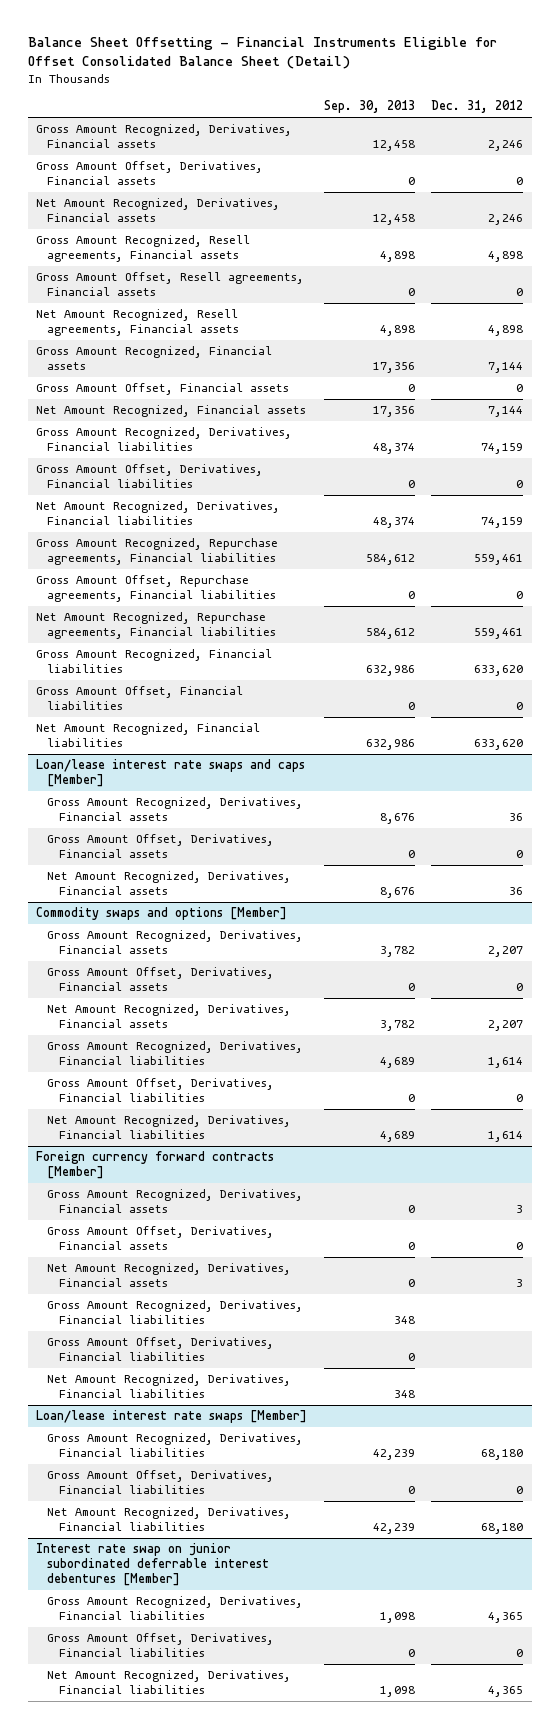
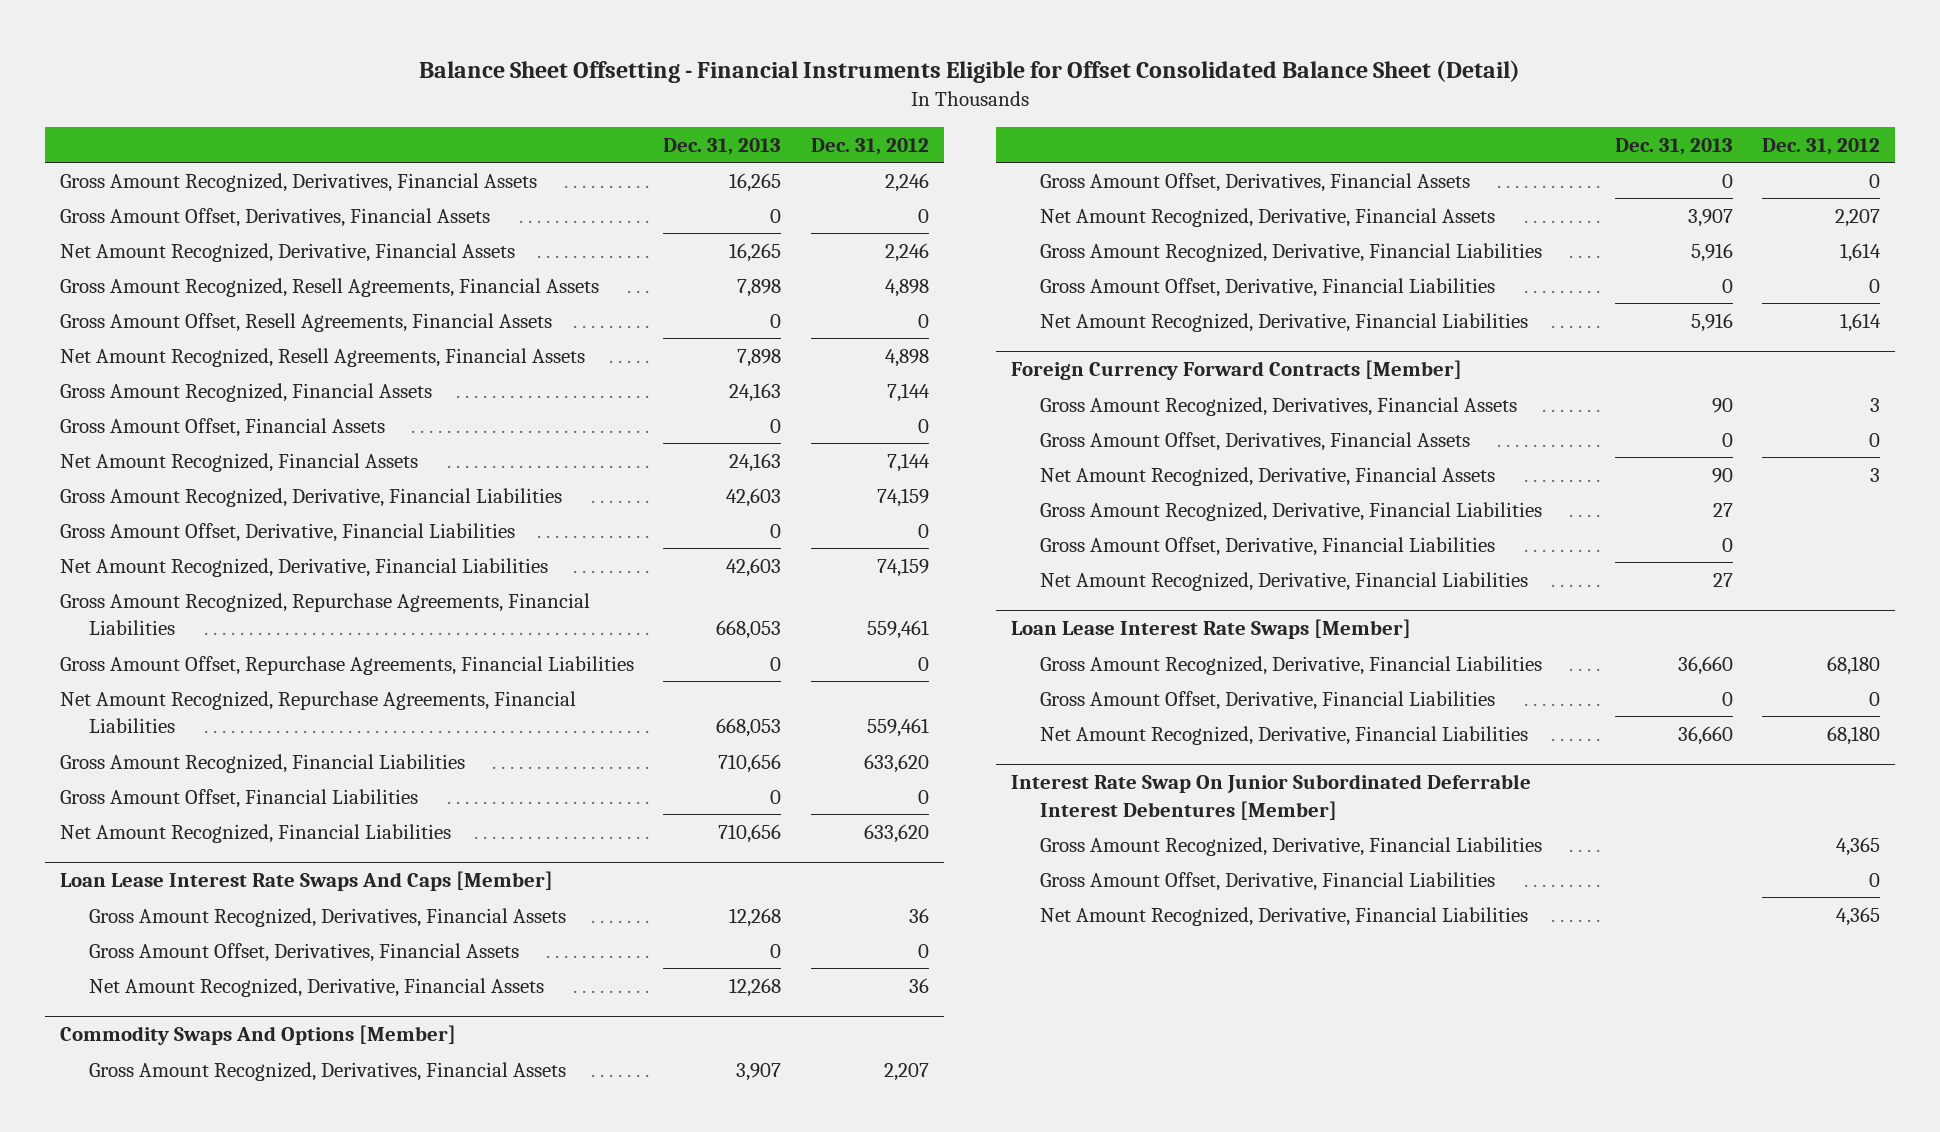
- | Sep. 30, 2013 | Dec. 31, 2012
+ | Dec. 31, 2013 | Dec. 31, 2012
- Gross Amount Recognized, Derivatives, Financial assets | 12,458 | 2,246
- Gross Amount Offset, Derivatives, Financial assets | 0 | 0
- Net Amount Recognized, Derivatives, Financial assets | 12,458 | 2,246
- Gross Amount Recognized, Resell agreements, Financial assets | 4,898 | 4,898
- Gross Amount Offset, Resell agreements, Financial assets | 0 | 0
- Net Amount Recognized, Resell agreements, Financial assets | 4,898 | 4,898
- Gross Amount Recognized, Financial assets | 17,356 | 7,144
- Gross Amount Offset, Financial assets | 0 | 0
- Net Amount Recognized, Financial assets | 17,356 | 7,144
- Gross Amount Recognized, Derivatives, Financial liabilities | 48,374 | 74,159
- Gross Amount Offset, Derivatives, Financial liabilities | 0 | 0
- Net Amount Recognized, Derivatives, Financial liabilities | 48,374 | 74,159
- Gross Amount Recognized, Repurchase agreements, Financial liabilities | 584,612 | 559,461
- Gross Amount Offset, Repurchase agreements, Financial liabilities | 0 | 0
- Net Amount Recognized, Repurchase agreements, Financial liabilities | 584,612 | 559,461
- Gross Amount Recognized, Financial liabilities | 632,986 | 633,620
- Gross Amount Offset, Financial liabilities | 0 | 0
- Net Amount Recognized, Financial liabilities | 632,986 | 633,620
- Loan/lease interest rate swaps and caps [Member]
- Gross Amount Recognized, Derivatives, Financial assets | 8,676 | 36
- Gross Amount Offset, Derivatives, Financial assets | 0 | 0
- Net Amount Recognized, Derivatives, Financial assets | 8,676 | 36
- Commodity swaps and options [Member]
- Gross Amount Recognized, Derivatives, Financial assets | 3,782 | 2,207
- Gross Amount Offset, Derivatives, Financial assets | 0 | 0
- Net Amount Recognized, Derivatives, Financial assets | 3,782 | 2,207
- Gross Amount Recognized, Derivatives, Financial liabilities | 4,689 | 1,614
- Gross Amount Offset, Derivatives, Financial liabilities | 0 | 0
- Net Amount Recognized, Derivatives, Financial liabilities | 4,689 | 1,614
- Foreign currency forward contracts [Member]
- Gross Amount Recognized, Derivatives, Financial assets | 0 | 3
- Gross Amount Offset, Derivatives, Financial assets | 0 | 0
- Net Amount Recognized, Derivatives, Financial assets | 0 | 3
- Gross Amount Recognized, Derivatives, Financial liabilities | 348 |
- Gross Amount Offset, Derivatives, Financial liabilities | 0 |
- Net Amount Recognized, Derivatives, Financial liabilities | 348 |
- Loan/lease interest rate swaps [Member]
- Gross Amount Recognized, Derivatives, Financial liabilities | 42,239 | 68,180
- Gross Amount Offset, Derivatives, Financial liabilities | 0 | 0
- Net Amount Recognized, Derivatives, Financial liabilities | 42,239 | 68,180
- Interest rate swap on junior subordinated deferrable interest debentures [Member]
- Gross Amount Recognized, Derivatives, Financial liabilities | 1,098 | 4,365
- Gross Amount Offset, Derivatives, Financial liabilities | 0 | 0
- Net Amount Recognized, Derivatives, Financial liabilities | 1,098 | 4,365
+ Gross Amount Recognized, Derivatives, Financial Assets | 16,265 | 2,246
+ Gross Amount Offset, Derivatives, Financial Assets | 0 | 0
+ Net Amount Recognized, Derivative, Financial Assets | 16,265 | 2,246
+ Gross Amount Recognized, Resell Agreements, Financial Assets | 7,898 | 4,898
+ Gross Amount Offset, Resell Agreements, Financial Assets | 0 | 0
+ Net Amount Recognized, Resell Agreements, Financial Assets | 7,898 | 4,898
+ Gross Amount Recognized, Financial Assets | 24,163 | 7,144
+ Gross Amount Offset, Financial Assets | 0 | 0
+ Net Amount Recognized, Financial Assets | 24,163 | 7,144
+ Gross Amount Recognized, Derivative, Financial Liabilities | 42,603 | 74,159
+ Gross Amount Offset, Derivative, Financial Liabilities | 0 | 0
+ Net Amount Recognized, Derivative, Financial Liabilities | 42,603 | 74,159
+ Gross Amount Recognized, Repurchase Agreements, Financial Liabilities | 668,053 | 559,461
+ Gross Amount Offset, Repurchase Agreements, Financial Liabilities | 0 | 0
+ Net Amount Recognized, Repurchase Agreements, Financial Liabilities | 668,053 | 559,461
+ Gross Amount Recognized, Financial Liabilities | 710,656 | 633,620
+ Gross Amount Offset, Financial Liabilities | 0 | 0
+ Net Amount Recognized, Financial Liabilities | 710,656 | 633,620
+ Loan Lease Interest Rate Swaps And Caps [Member]
+ Gross Amount Recognized, Derivatives, Financial Assets | 12,268 | 36
+ Gross Amount Offset, Derivatives, Financial Assets | 0 | 0
+ Net Amount Recognized, Derivative, Financial Assets | 12,268 | 36
+ Commodity Swaps And Options [Member]
+ Gross Amount Recognized, Derivatives, Financial Assets | 3,907 | 2,207
+ Gross Amount Offset, Derivatives, Financial Assets | 0 | 0
+ Net Amount Recognized, Derivative, Financial Assets | 3,907 | 2,207
+ Gross Amount Recognized, Derivative, Financial Liabilities | 5,916 | 1,614
+ Gross Amount Offset, Derivative, Financial Liabilities | 0 | 0
+ Net Amount Recognized, Derivative, Financial Liabilities | 5,916 | 1,614
+ Foreign Currency Forward Contracts [Member]
+ Gross Amount Recognized, Derivatives, Financial Assets | 90 | 3
+ Gross Amount Offset, Derivatives, Financial Assets | 0 | 0
+ Net Amount Recognized, Derivative, Financial Assets | 90 | 3
+ Gross Amount Recognized, Derivative, Financial Liabilities | 27 |
+ Gross Amount Offset, Derivative, Financial Liabilities | 0 |
+ Net Amount Recognized, Derivative, Financial Liabilities | 27 |
+ Loan Lease Interest Rate Swaps [Member]
+ Gross Amount Recognized, Derivative, Financial Liabilities | 36,660 | 68,180
+ Gross Amount Offset, Derivative, Financial Liabilities | 0 | 0
+ Net Amount Recognized, Derivative, Financial Liabilities | 36,660 | 68,180
+ Interest Rate Swap On Junior Subordinated Deferrable Interest Debentures [Member]
+ Gross Amount Recognized, Derivative, Financial Liabilities | | 4,365
+ Gross Amount Offset, Derivative, Financial Liabilities | | 0
+ Net Amount Recognized, Derivative, Financial Liabilities | | 4,365

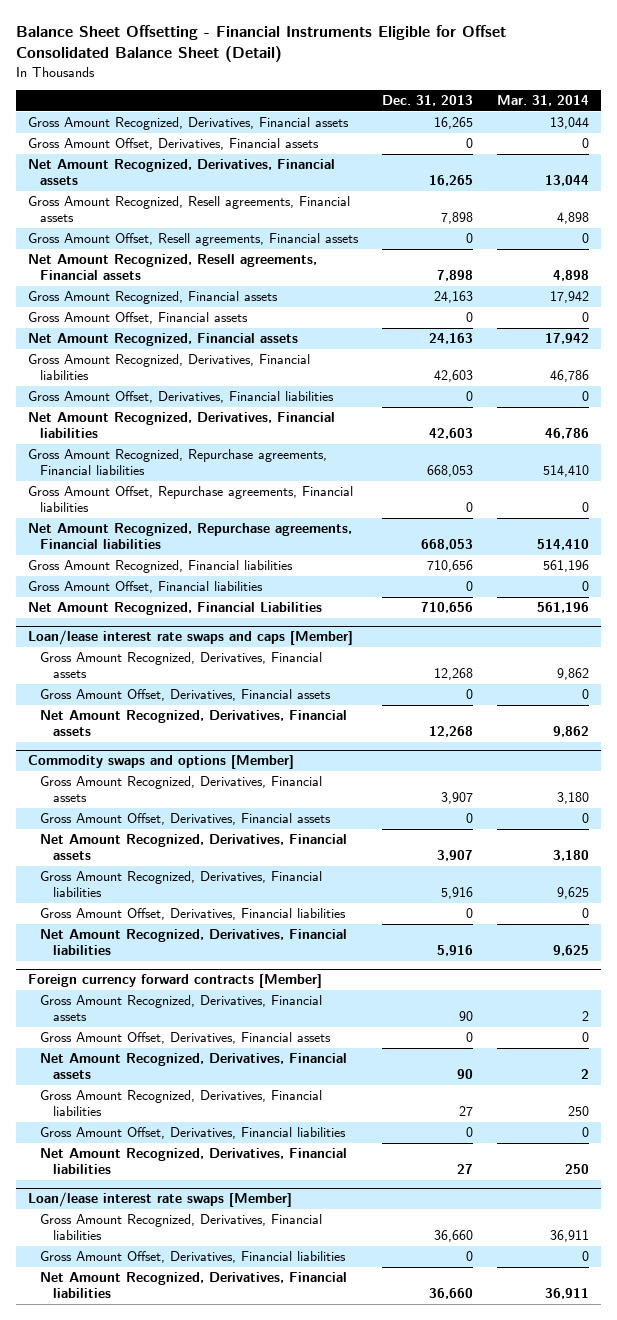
- | Dec. 31, 2013 | Dec. 31, 2012
+ | Dec. 31, 2013 | Mar. 31, 2014
- Gross Amount Recognized, Derivatives, Financial Assets | 16,265 | 2,246
- Gross Amount Offset, Derivatives, Financial Assets | 0 | 0
- Net Amount Recognized, Derivative, Financial Assets | 16,265 | 2,246
- Gross Amount Recognized, Resell Agreements, Financial Assets | 7,898 | 4,898
- Gross Amount Offset, Resell Agreements, Financial Assets | 0 | 0
- Net Amount Recognized, Resell Agreements, Financial Assets | 7,898 | 4,898
- Gross Amount Recognized, Financial Assets | 24,163 | 7,144
- Gross Amount Offset, Financial Assets | 0 | 0
- Net Amount Recognized, Financial Assets | 24,163 | 7,144
- Gross Amount Recognized, Derivative, Financial Liabilities | 42,603 | 74,159
- Gross Amount Offset, Derivative, Financial Liabilities | 0 | 0
- Net Amount Recognized, Derivative, Financial Liabilities | 42,603 | 74,159
- Gross Amount Recognized, Repurchase Agreements, Financial Liabilities | 668,053 | 559,461
- Gross Amount Offset, Repurchase Agreements, Financial Liabilities | 0 | 0
- Net Amount Recognized, Repurchase Agreements, Financial Liabilities | 668,053 | 559,461
- Gross Amount Recognized, Financial Liabilities | 710,656 | 633,620
- Gross Amount Offset, Financial Liabilities | 0 | 0
+ Gross Amount Recognized, Derivatives, Financial assets | 16,265 | 13,044
+ Gross Amount Offset, Derivatives, Financial assets | 0 | 0
+ Net Amount Recognized, Derivatives, Financial assets | 16,265 | 13,044
+ Gross Amount Recognized, Resell agreements, Financial assets | 7,898 | 4,898
+ Gross Amount Offset, Resell agreements, Financial assets | 0 | 0
+ Net Amount Recognized, Resell agreements, Financial assets | 7,898 | 4,898
+ Gross Amount Recognized, Financial assets | 24,163 | 17,942
+ Gross Amount Offset, Financial assets | 0 | 0
+ Net Amount Recognized, Financial assets | 24,163 | 17,942
+ Gross Amount Recognized, Derivatives, Financial liabilities | 42,603 | 46,786
+ Gross Amount Offset, Derivatives, Financial liabilities | 0 | 0
+ Net Amount Recognized, Derivatives, Financial liabilities | 42,603 | 46,786
+ Gross Amount Recognized, Repurchase agreements, Financial liabilities | 668,053 | 514,410
+ Gross Amount Offset, Repurchase agreements, Financial liabilities | 0 | 0
+ Net Amount Recognized, Repurchase agreements, Financial liabilities | 668,053 | 514,410
+ Gross Amount Recognized, Financial liabilities | 710,656 | 561,196
+ Gross Amount Offset, Financial liabilities | 0 | 0
- Loan Lease Interest Rate Swaps And Caps [Member]
- Gross Amount Recognized, Derivatives, Financial Assets | 12,268 | 36
- Gross Amount Offset, Derivatives, Financial Assets | 0 | 0
- Net Amount Recognized, Derivative, Financial Assets | 12,268 | 36
- Commodity Swaps And Options [Member]
- Gross Amount Recognized, Derivatives, Financial Assets | 3,907 | 2,207
- Gross Amount Offset, Derivatives, Financial Assets | 0 | 0
- Net Amount Recognized, Derivative, Financial Assets | 3,907 | 2,207
- Gross Amount Recognized, Derivative, Financial Liabilities | 5,916 | 1,614
- Gross Amount Offset, Derivative, Financial Liabilities | 0 | 0
- Net Amount Recognized, Derivative, Financial Liabilities | 5,916 | 1,614
- Foreign Currency Forward Contracts [Member]
- Gross Amount Recognized, Derivatives, Financial Assets | 90 | 3
- Gross Amount Offset, Derivatives, Financial Assets | 0 | 0
- Net Amount Recognized, Derivative, Financial Assets | 90 | 3
- Gross Amount Recognized, Derivative, Financial Liabilities | 27 |
- Gross Amount Offset, Derivative, Financial Liabilities | 0 |
- Net Amount Recognized, Derivative, Financial Liabilities | 27 |
- Loan Lease Interest Rate Swaps [Member]
- Gross Amount Recognized, Derivative, Financial Liabilities | 36,660 | 68,180
- Gross Amount Offset, Derivative, Financial Liabilities | 0 | 0
- Net Amount Recognized, Derivative, Financial Liabilities | 36,660 | 68,180
- Interest Rate Swap On Junior Subordinated Deferrable Interest Debentures [Member]
- Gross Amount Recognized, Derivative, Financial Liabilities | | 4,365
- Gross Amount Offset, Derivative, Financial Liabilities | | 0
- Net Amount Recognized, Derivative, Financial Liabilities | | 4,365
+ Loan/lease interest rate swaps and caps [Member]
+ Gross Amount Recognized, Derivatives, Financial assets | 12,268 | 9,862
+ Gross Amount Offset, Derivatives, Financial assets | 0 | 0
+ Net Amount Recognized, Derivatives, Financial assets | 12,268 | 9,862
+ Commodity swaps and options [Member]
+ Gross Amount Recognized, Derivatives, Financial assets | 3,907 | 3,180
+ Gross Amount Offset, Derivatives, Financial assets | 0 | 0
+ Net Amount Recognized, Derivatives, Financial assets | 3,907 | 3,180
+ Gross Amount Recognized, Derivatives, Financial liabilities | 5,916 | 9,625
+ Gross Amount Offset, Derivatives, Financial liabilities | 0 | 0
+ Net Amount Recognized, Derivatives, Financial liabilities | 5,916 | 9,625
+ Foreign currency forward contracts [Member]
+ Gross Amount Recognized, Derivatives, Financial assets | 90 | 2
+ Gross Amount Offset, Derivatives, Financial assets | 0 | 0
+ Net Amount Recognized, Derivatives, Financial assets | 90 | 2
+ Gross Amount Recognized, Derivatives, Financial liabilities | 27 | 250
+ Gross Amount Offset, Derivatives, Financial liabilities | 0 | 0
+ Net Amount Recognized, Derivatives, Financial liabilities | 27 | 250
+ Loan/lease interest rate swaps [Member]
+ Gross Amount Recognized, Derivatives, Financial liabilities | 36,660 | 36,911
+ Gross Amount Offset, Derivatives, Financial liabilities | 0 | 0
+ Net Amount Recognized, Derivatives, Financial liabilities | 36,660 | 36,911

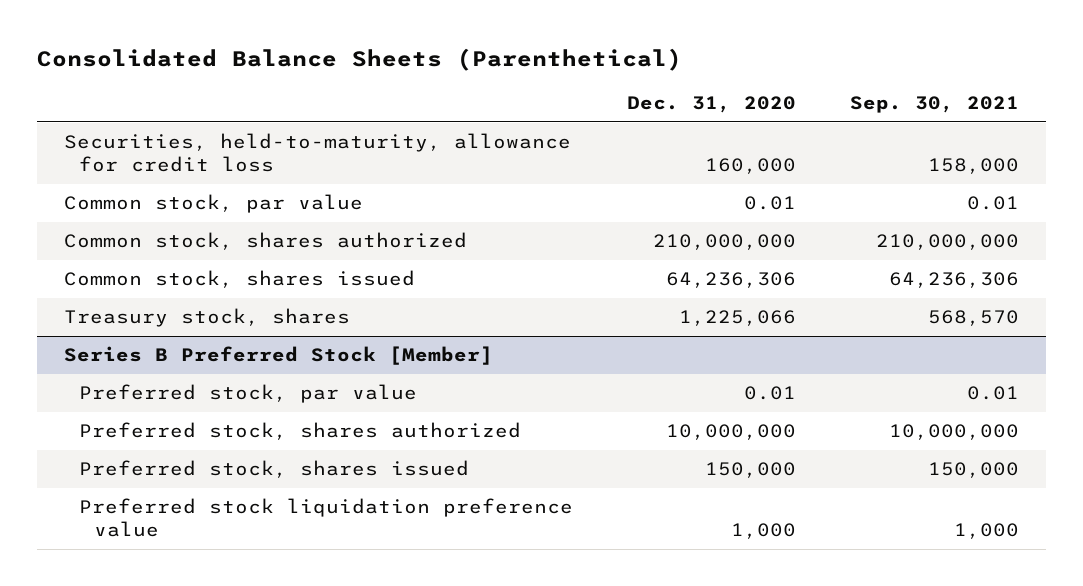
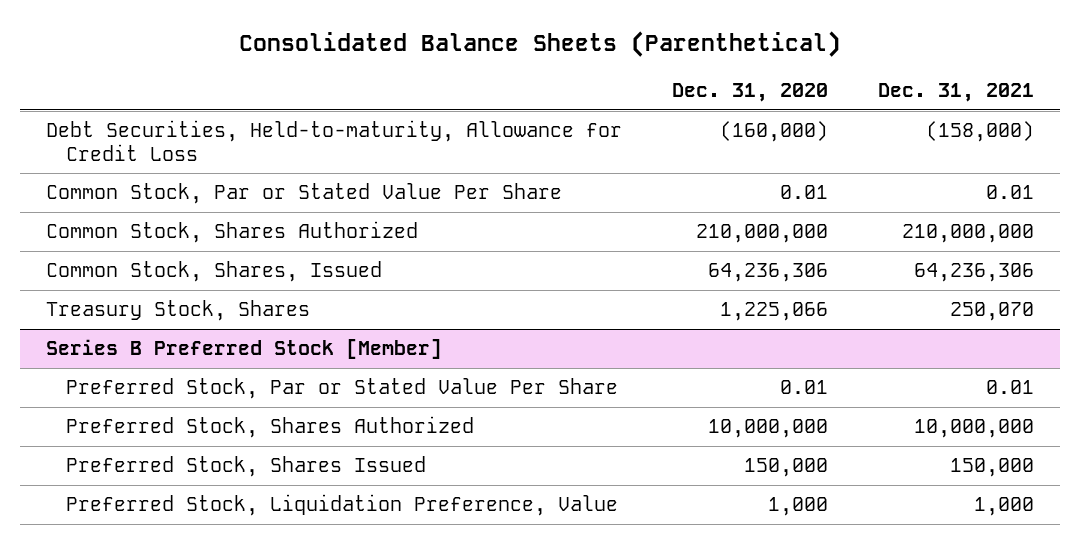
- | Dec. 31, 2020 | Sep. 30, 2021
+ | Dec. 31, 2020 | Dec. 31, 2021
- Securities, held-to-maturity, allowance for credit loss | 160,000 | 158,000
- Common stock, par value | 0.01 | 0.01
- Common stock, shares authorized | 210,000,000 | 210,000,000
- Common stock, shares issued | 64,236,306 | 64,236,306
- Treasury stock, shares | 1,225,066 | 568,570
+ Debt Securities, Held-to-maturity, Allowance for Credit Loss | (160,000) | (158,000)
+ Common Stock, Par or Stated Value Per Share | 0.01 | 0.01
+ Common Stock, Shares Authorized | 210,000,000 | 210,000,000
+ Common Stock, Shares, Issued | 64,236,306 | 64,236,306
+ Treasury Stock, Shares | 1,225,066 | 250,070
@ Series B Preferred Stock [Member]
- Preferred stock, par value | 0.01 | 0.01
- Preferred stock, shares authorized | 10,000,000 | 10,000,000
- Preferred stock, shares issued | 150,000 | 150,000
- Preferred stock liquidation preference value | 1,000 | 1,000
+ Preferred Stock, Par or Stated Value Per Share | 0.01 | 0.01
+ Preferred Stock, Shares Authorized | 10,000,000 | 10,000,000
+ Preferred Stock, Shares Issued | 150,000 | 150,000
+ Preferred Stock, Liquidation Preference, Value | 1,000 | 1,000

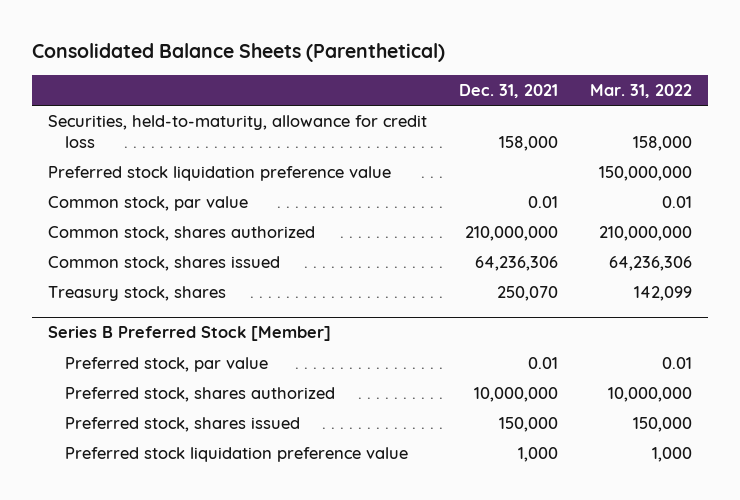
- | Dec. 31, 2020 | Dec. 31, 2021
+ | Dec. 31, 2021 | Mar. 31, 2022
- Debt Securities, Held-to-maturity, Allowance for Credit Loss | (160,000) | (158,000)
- Common Stock, Par or Stated Value Per Share | 0.01 | 0.01
- Common Stock, Shares Authorized | 210,000,000 | 210,000,000
- Common Stock, Shares, Issued | 64,236,306 | 64,236,306
- Treasury Stock, Shares | 1,225,066 | 250,070
+ Securities, held-to-maturity, allowance for credit loss | 158,000 | 158,000
+ Preferred stock liquidation preference value | | 150,000,000
+ Common stock, par value | 0.01 | 0.01
+ Common stock, shares authorized | 210,000,000 | 210,000,000
+ Common stock, shares issued | 64,236,306 | 64,236,306
+ Treasury stock, shares | 250,070 | 142,099
@ Series B Preferred Stock [Member]
- Preferred Stock, Par or Stated Value Per Share | 0.01 | 0.01
- Preferred Stock, Shares Authorized | 10,000,000 | 10,000,000
- Preferred Stock, Shares Issued | 150,000 | 150,000
- Preferred Stock, Liquidation Preference, Value | 1,000 | 1,000
+ Preferred stock, par value | 0.01 | 0.01
+ Preferred stock, shares authorized | 10,000,000 | 10,000,000
+ Preferred stock, shares issued | 150,000 | 150,000
+ Preferred stock liquidation preference value | 1,000 | 1,000

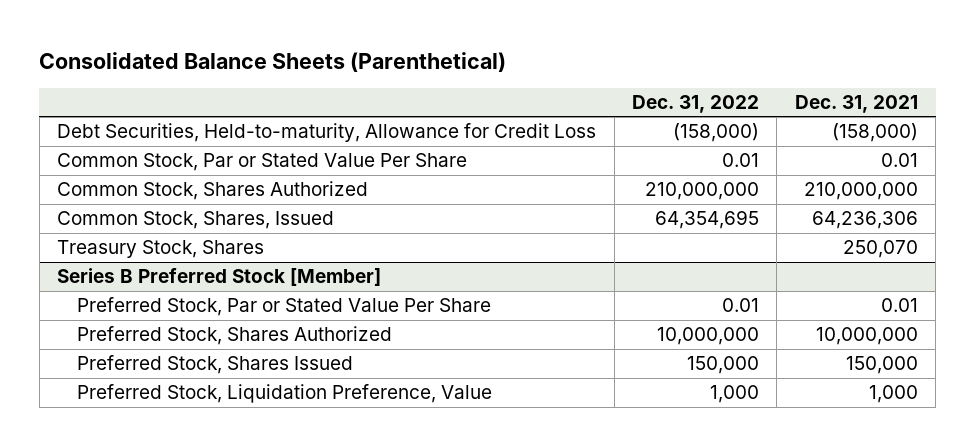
- | Dec. 31, 2021 | Mar. 31, 2022
+ | Dec. 31, 2022 | Dec. 31, 2021
- Securities, held-to-maturity, allowance for credit loss | 158,000 | 158,000
- Preferred stock liquidation preference value | | 150,000,000
- Common stock, par value | 0.01 | 0.01
- Common stock, shares authorized | 210,000,000 | 210,000,000
- Common stock, shares issued | 64,236,306 | 64,236,306
- Treasury stock, shares | 250,070 | 142,099
+ Debt Securities, Held-to-maturity, Allowance for Credit Loss | (158,000) | (158,000)
+ Common Stock, Par or Stated Value Per Share | 0.01 | 0.01
+ Common Stock, Shares Authorized | 210,000,000 | 210,000,000
+ Common Stock, Shares, Issued | 64,354,695 | 64,236,306
+ Treasury Stock, Shares | | 250,070
@ Series B Preferred Stock [Member]
- Preferred stock, par value | 0.01 | 0.01
- Preferred stock, shares authorized | 10,000,000 | 10,000,000
- Preferred stock, shares issued | 150,000 | 150,000
- Preferred stock liquidation preference value | 1,000 | 1,000
+ Preferred Stock, Par or Stated Value Per Share | 0.01 | 0.01
+ Preferred Stock, Shares Authorized | 10,000,000 | 10,000,000
+ Preferred Stock, Shares Issued | 150,000 | 150,000
+ Preferred Stock, Liquidation Preference, Value | 1,000 | 1,000

